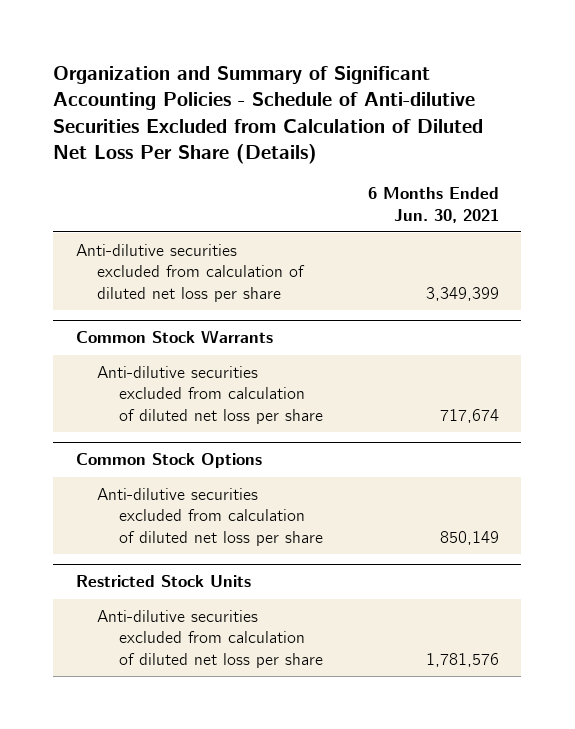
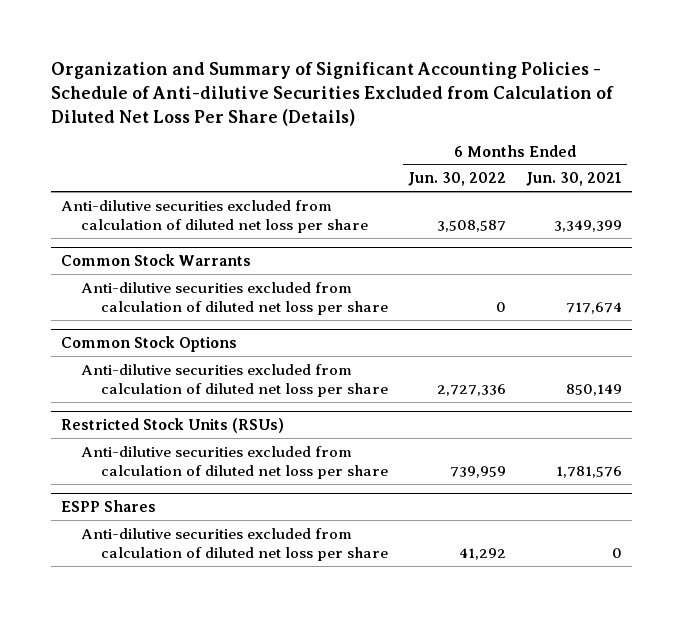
- | 6 Months Ended Jun. 30, 2021
+ | 6 Months Ended Jun. 30, 2022 | 6 Months Ended Jun. 30, 2021
- Restricted Stock Units
+ Restricted Stock Units (RSUs)
+ ESPP Shares
+ Anti-dilutive securities excluded from calculation of diluted net loss per share | 41,292 | 0

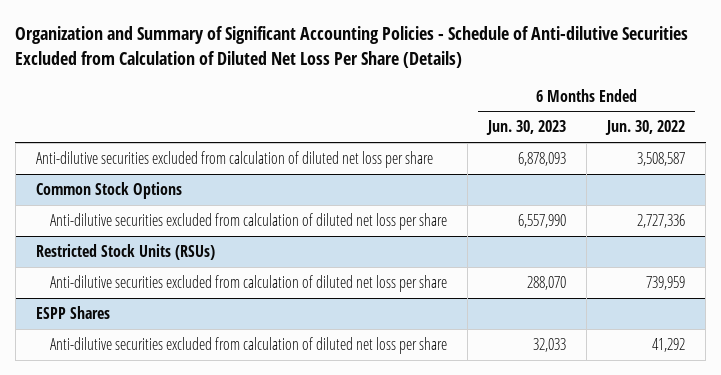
- | 6 Months Ended Jun. 30, 2022 | 6 Months Ended Jun. 30, 2021
+ | 6 Months Ended Jun. 30, 2023 | 6 Months Ended Jun. 30, 2022
- Common Stock Warrants
- Anti-dilutive securities excluded from calculation of diluted net loss per share | 0 | 717,674

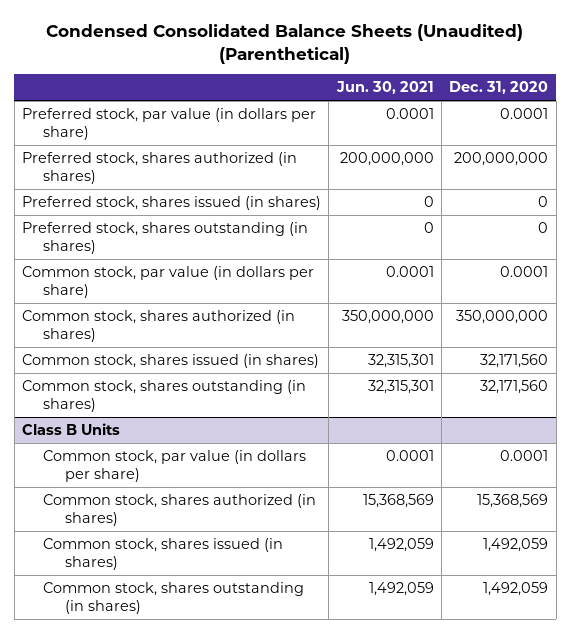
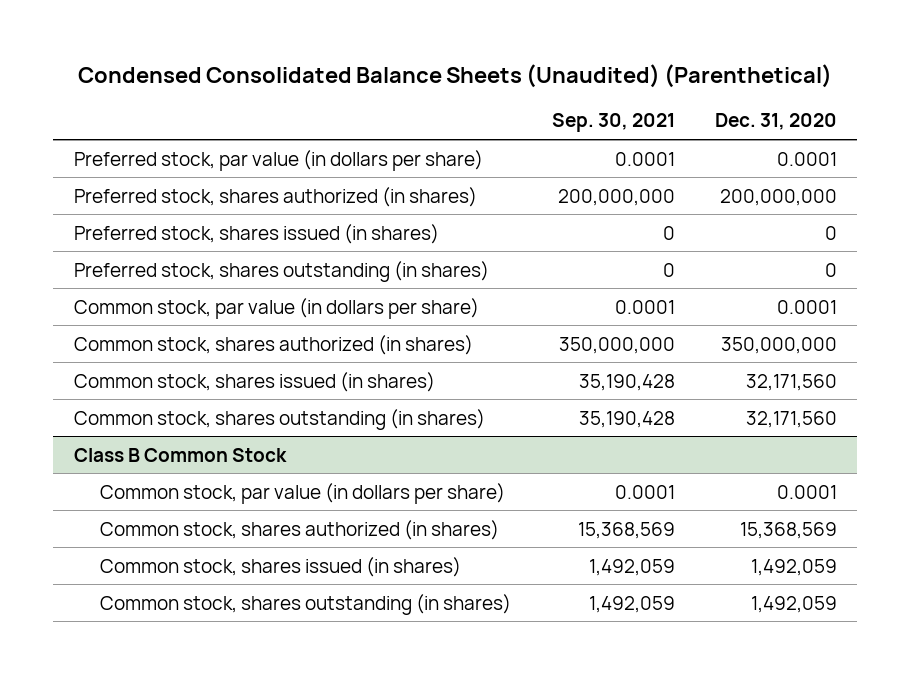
- | Jun. 30, 2021 | Dec. 31, 2020
+ | Sep. 30, 2021 | Dec. 31, 2020
- Class B Units
+ Class B Common Stock

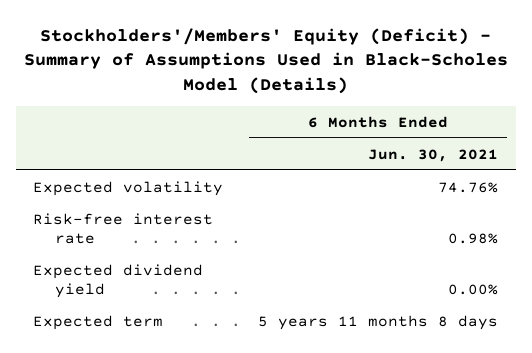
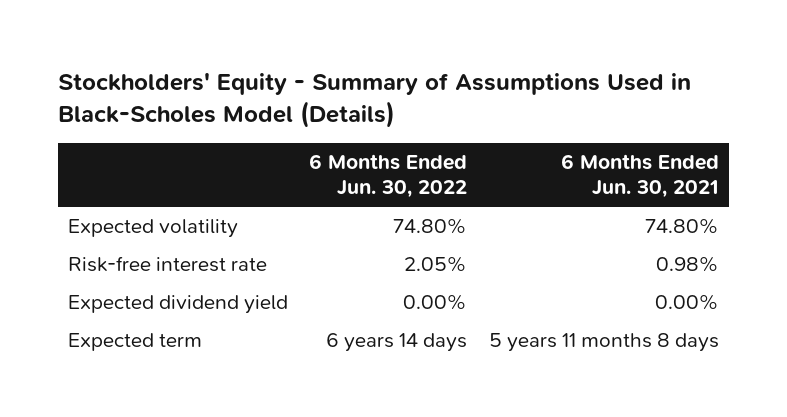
- Stockholders'/Members' Equity (Deficit) - Summary of Assumptions Used in Black-Scholes Model (Details)
+ Stockholders' Equity - Summary of Assumptions Used in Black-Scholes Model (Details)
- | 6 Months Ended Jun. 30, 2021
+ | 6 Months Ended Jun. 30, 2022 | 6 Months Ended Jun. 30, 2021
- Expected volatility | 74.76%
+ Expected volatility | 74.80% | 74.80%

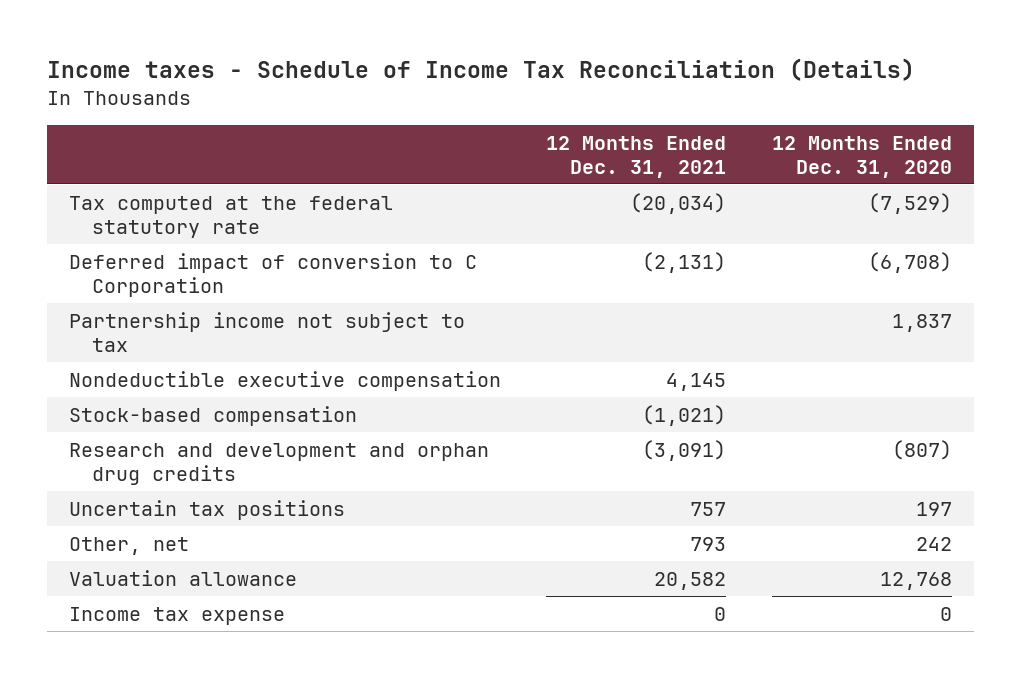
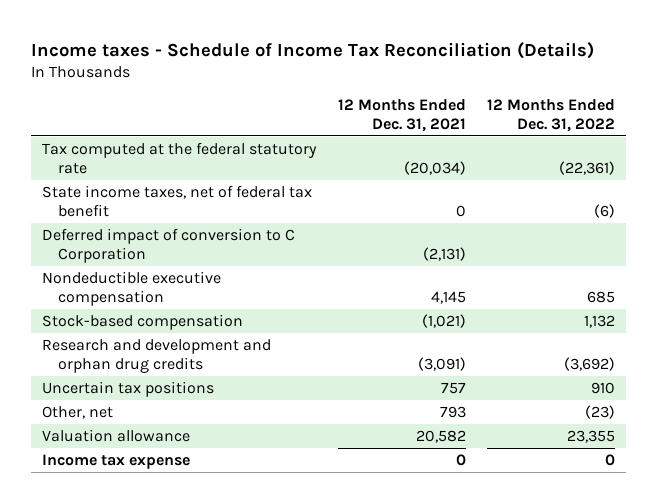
- | 12 Months Ended Dec. 31, 2021 | 12 Months Ended Dec. 31, 2020
+ | 12 Months Ended Dec. 31, 2021 | 12 Months Ended Dec. 31, 2022
+ State income taxes, net of federal tax benefit | 0 | (6)
- Partnership income not subject to tax | | 1,837

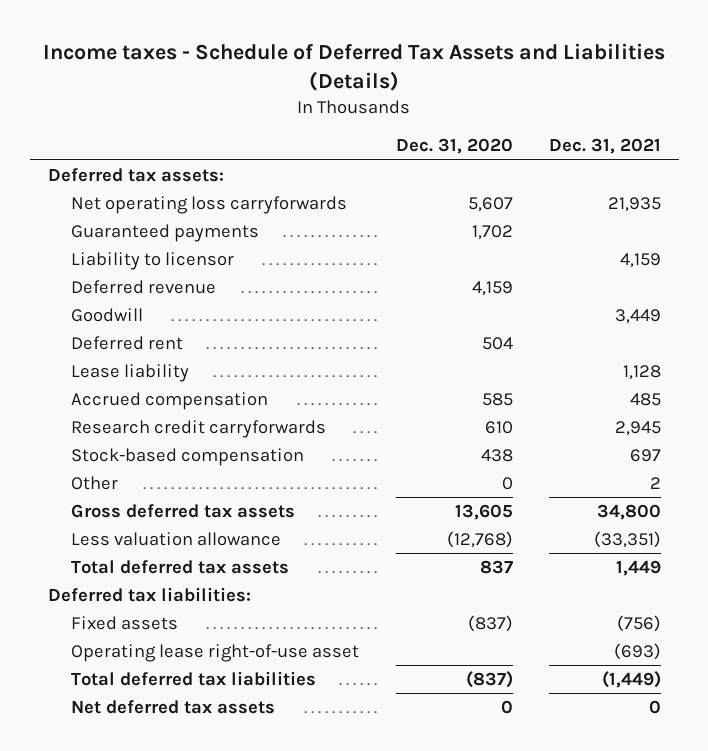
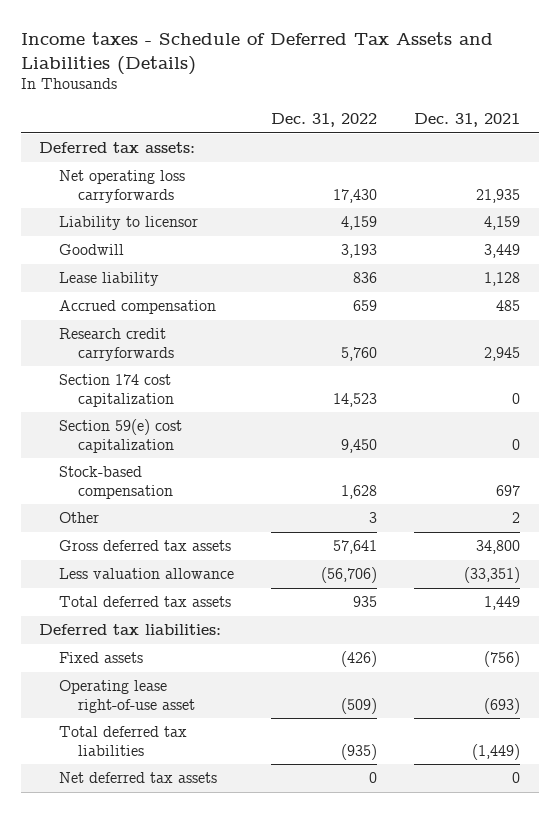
- | Dec. 31, 2020 | Dec. 31, 2021
+ | Dec. 31, 2022 | Dec. 31, 2021
- Guaranteed payments | 1,702 |
- Deferred revenue | 4,159 |
- Deferred rent | 504 |
+ Section 174 cost capitalization | 14,523 | 0
+ Section 59(e) cost capitalization | 9,450 | 0

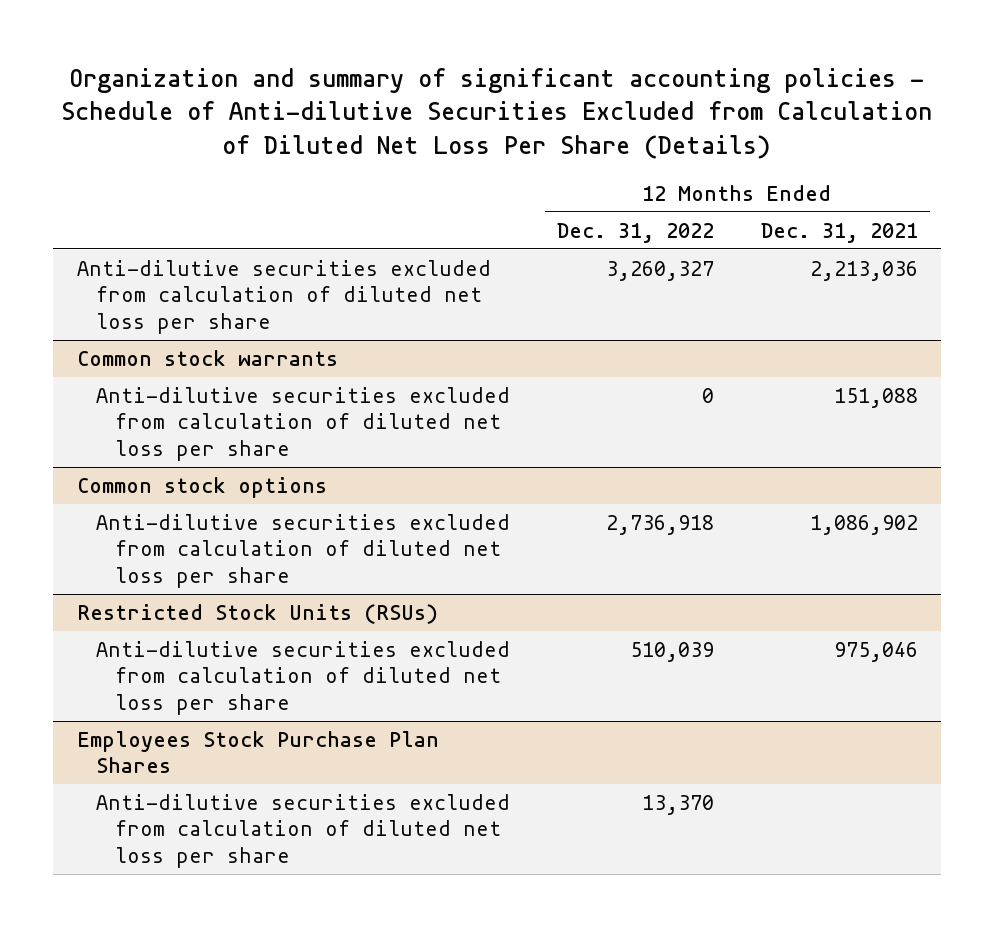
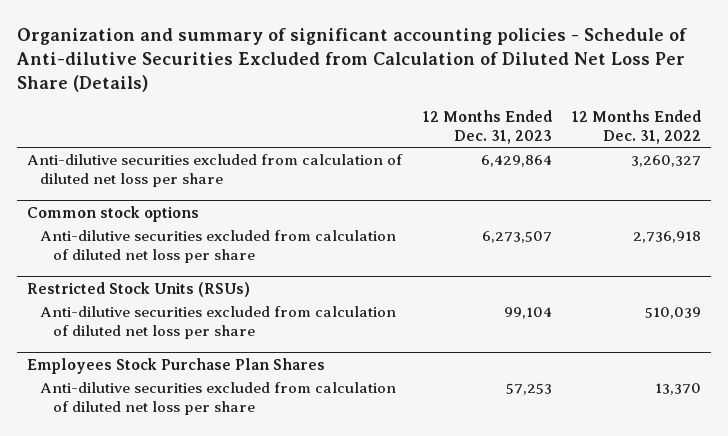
- | 12 Months Ended Dec. 31, 2022 | 12 Months Ended Dec. 31, 2021
+ | 12 Months Ended Dec. 31, 2023 | 12 Months Ended Dec. 31, 2022
- Common stock warrants
- Anti-dilutive securities excluded from calculation of diluted net loss per share | 0 | 151,088

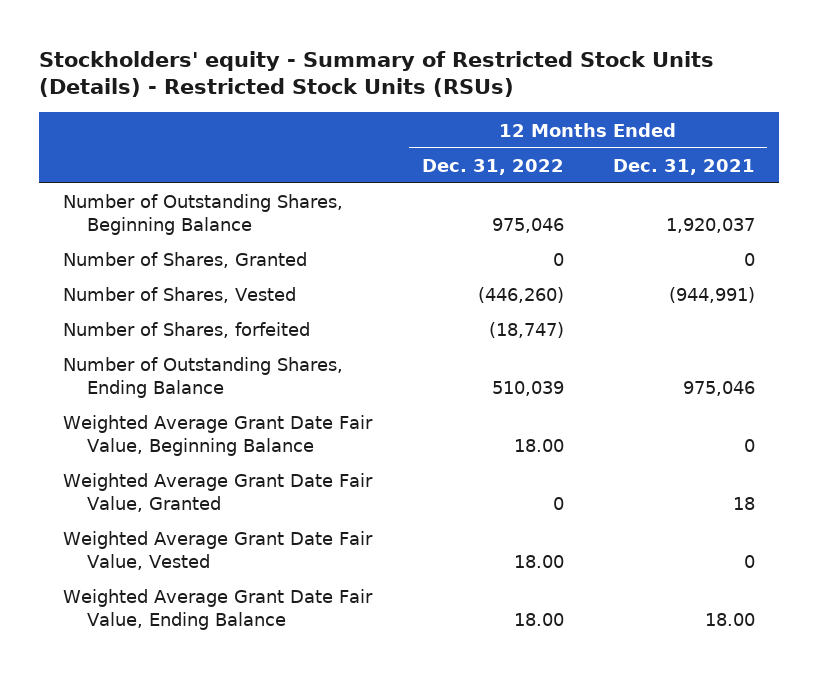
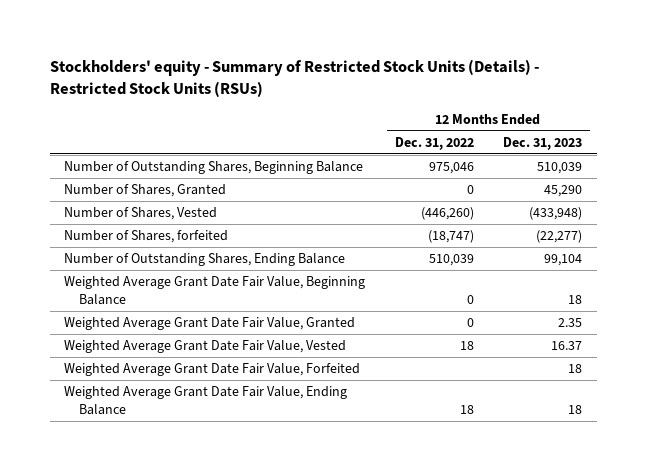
- | 12 Months Ended Dec. 31, 2022 | 12 Months Ended Dec. 31, 2021
+ | 12 Months Ended Dec. 31, 2022 | 12 Months Ended Dec. 31, 2023
- Weighted Average Grant Date Fair Value, Beginning Balance | 18.00 | 0
+ Weighted Average Grant Date Fair Value, Beginning Balance | 0 | 18
- Weighted Average Grant Date Fair Value, Vested | 18.00 | 0
- Weighted Average Grant Date Fair Value, Ending Balance | 18.00 | 18.00
+ Weighted Average Grant Date Fair Value, Vested | 18 | 16.37
+ Weighted Average Grant Date Fair Value, Forfeited | | 18
+ Weighted Average Grant Date Fair Value, Ending Balance | 18 | 18

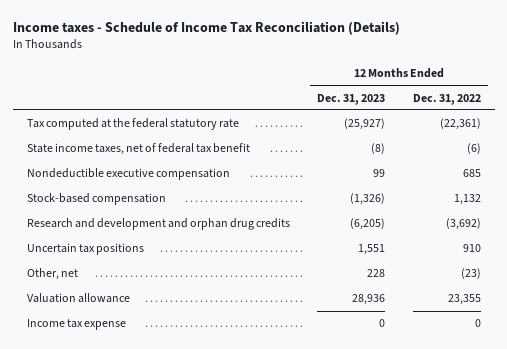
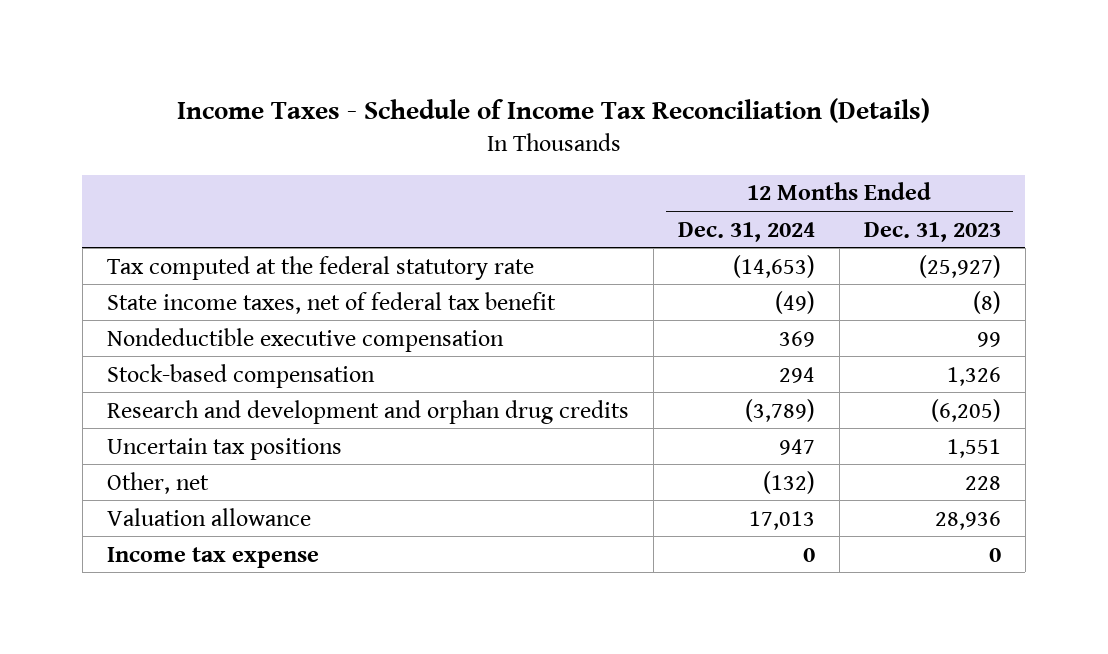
- Income taxes - Schedule of Income Tax Reconciliation (Details)
+ Income Taxes - Schedule of Income Tax Reconciliation (Details)
- | 12 Months Ended Dec. 31, 2023 | 12 Months Ended Dec. 31, 2022
+ | 12 Months Ended Dec. 31, 2024 | 12 Months Ended Dec. 31, 2023
- Stock-based compensation | (1,326) | 1,132
+ Stock-based compensation | 294 | 1,326

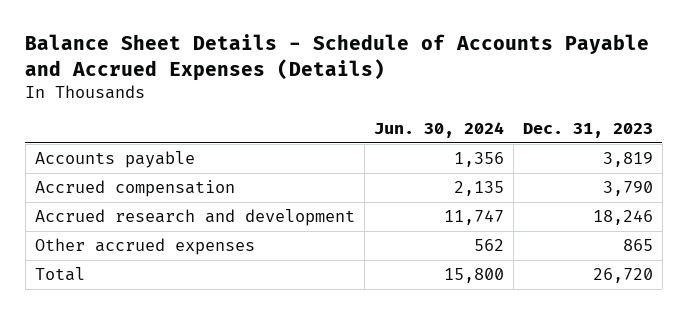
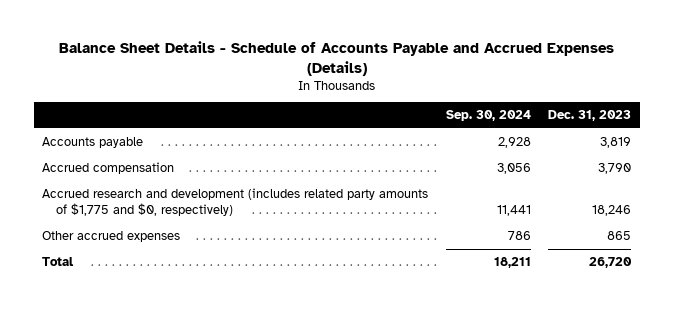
- | Jun. 30, 2024 | Dec. 31, 2023
+ | Sep. 30, 2024 | Dec. 31, 2023
- Accrued research and development | 11,747 | 18,246
+ Accrued research and development (includes related party amounts of $1,775 and $0, respectively) | 11,441 | 18,246

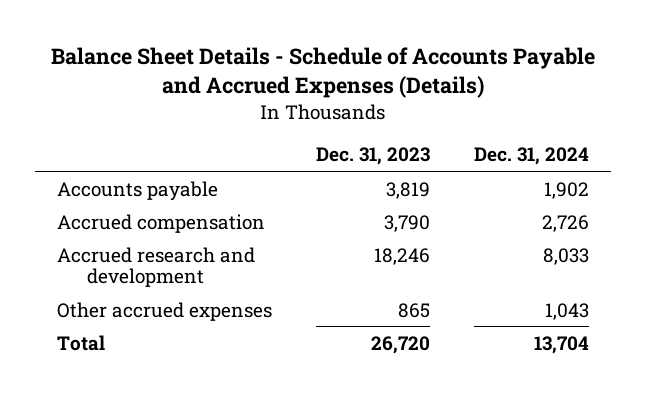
- | Sep. 30, 2024 | Dec. 31, 2023
+ | Dec. 31, 2023 | Dec. 31, 2024
- Accrued research and development (includes related party amounts of $1,775 and $0, respectively) | 11,441 | 18,246
+ Accrued research and development | 18,246 | 8,033

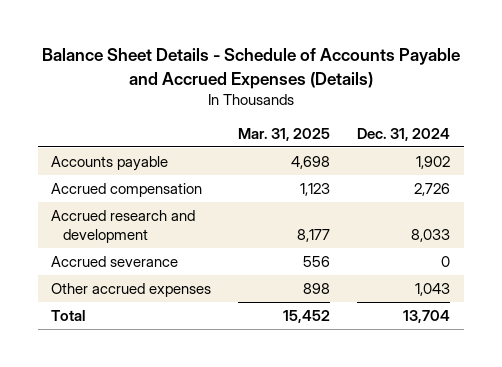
- | Dec. 31, 2023 | Dec. 31, 2024
+ | Mar. 31, 2025 | Dec. 31, 2024
+ Accrued severance | 556 | 0

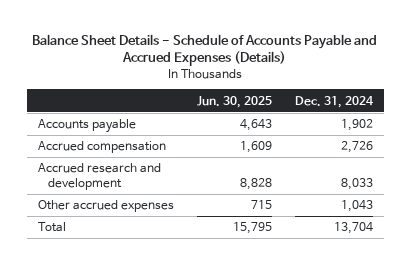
- | Mar. 31, 2025 | Dec. 31, 2024
+ | Jun. 30, 2025 | Dec. 31, 2024
- Accrued severance | 556 | 0

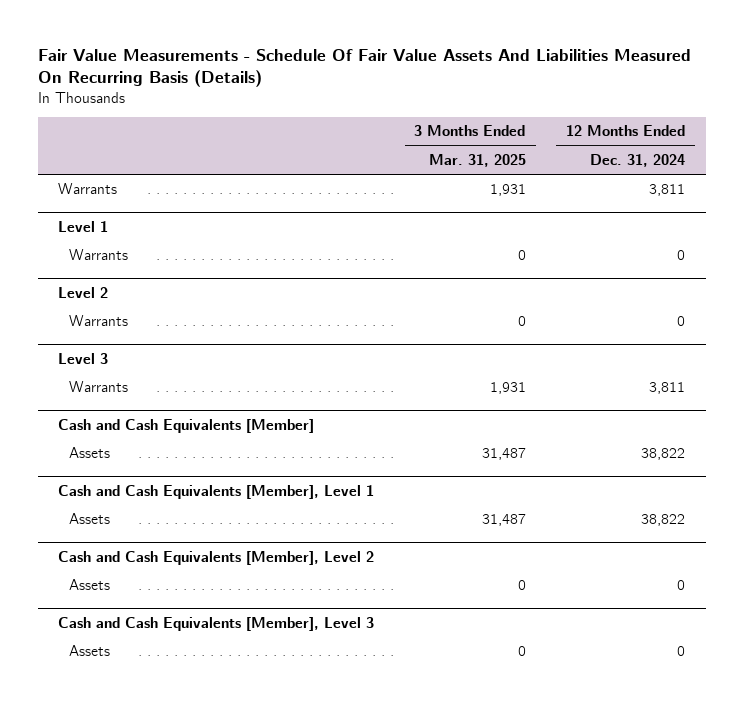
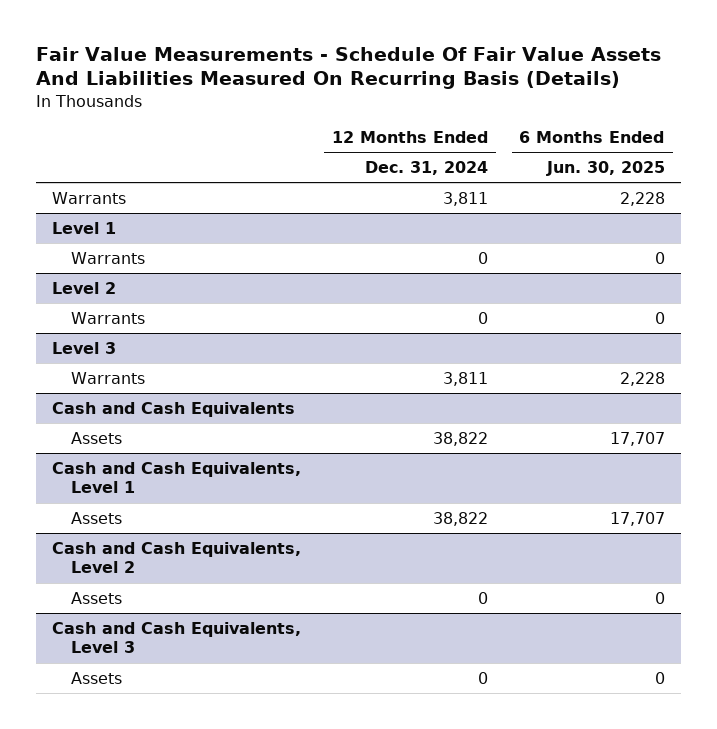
- | 3 Months Ended Mar. 31, 2025 | 12 Months Ended Dec. 31, 2024
+ | 12 Months Ended Dec. 31, 2024 | 6 Months Ended Jun. 30, 2025
- Cash and Cash Equivalents [Member]
+ Cash and Cash Equivalents
- Cash and Cash Equivalents [Member], Level 1
+ Cash and Cash Equivalents, Level 1
- Cash and Cash Equivalents [Member], Level 2
+ Cash and Cash Equivalents, Level 2
- Cash and Cash Equivalents [Member], Level 3
+ Cash and Cash Equivalents, Level 3

